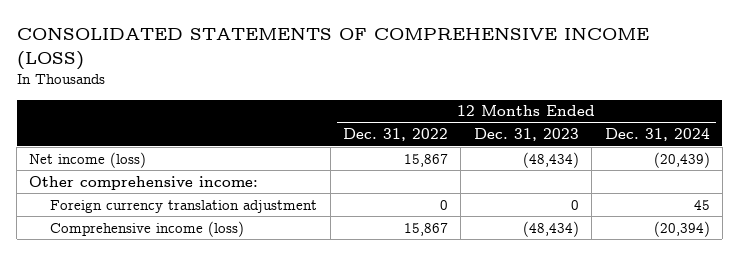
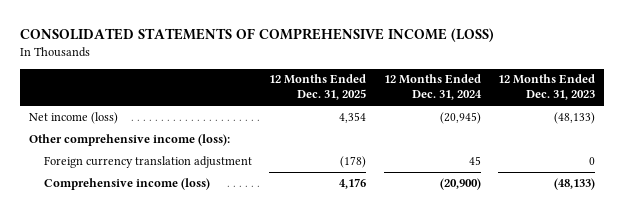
- | 12 Months Ended Dec. 31, 2022 | 12 Months Ended Dec. 31, 2023 | 12 Months Ended Dec. 31, 2024
+ | 12 Months Ended Dec. 31, 2025 | 12 Months Ended Dec. 31, 2024 | 12 Months Ended Dec. 31, 2023
- Net income (loss) | 15,867 | (48,434) | (20,439)
- Other comprehensive income:
+ Net income (loss) | 4,354 | (20,945) | (48,133)
+ Other comprehensive income (loss):
- Comprehensive income (loss) | 15,867 | (48,434) | (20,394)
+ Comprehensive income (loss) | 4,176 | (20,900) | (48,133)

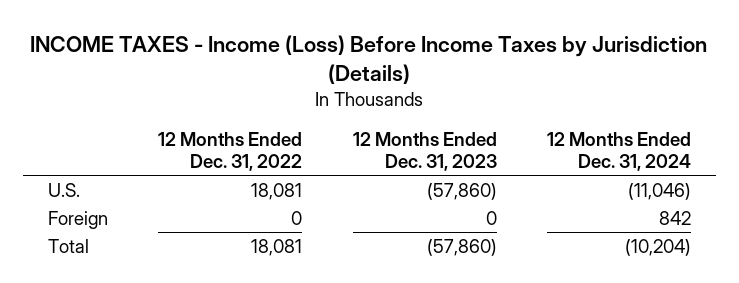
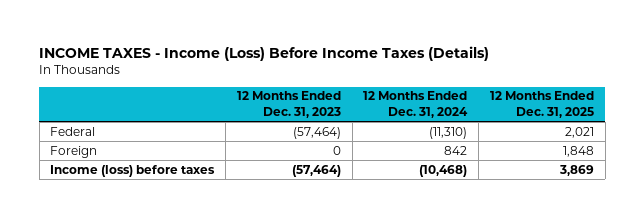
- INCOME TAXES - Income (Loss) Before Income Taxes by Jurisdiction (Details)
+ INCOME TAXES - Income (Loss) Before Income Taxes (Details)
- | 12 Months Ended Dec. 31, 2022 | 12 Months Ended Dec. 31, 2023 | 12 Months Ended Dec. 31, 2024
+ | 12 Months Ended Dec. 31, 2023 | 12 Months Ended Dec. 31, 2024 | 12 Months Ended Dec. 31, 2025
- U.S. | 18,081 | (57,860) | (11,046)
+ Federal | (57,464) | (11,310) | 2,021
- Total | 18,081 | (57,860) | (10,204)
+ Income (loss) before taxes | (57,464) | (10,468) | 3,869

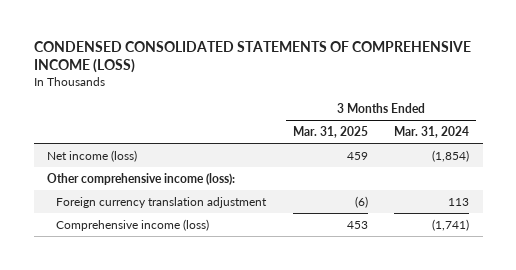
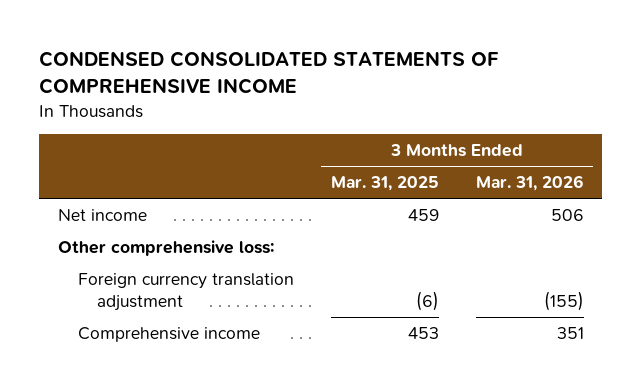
- CONDENSED CONSOLIDATED STATEMENTS OF COMPREHENSIVE INCOME (LOSS)
+ CONDENSED CONSOLIDATED STATEMENTS OF COMPREHENSIVE INCOME
- | 3 Months Ended Mar. 31, 2025 | 3 Months Ended Mar. 31, 2024
+ | 3 Months Ended Mar. 31, 2025 | 3 Months Ended Mar. 31, 2026
- Net income (loss) | 459 | (1,854)
- Other comprehensive income (loss):
+ Net income | 459 | 506
+ Other comprehensive loss:
- Comprehensive income (loss) | 453 | (1,741)
+ Comprehensive income | 453 | 351

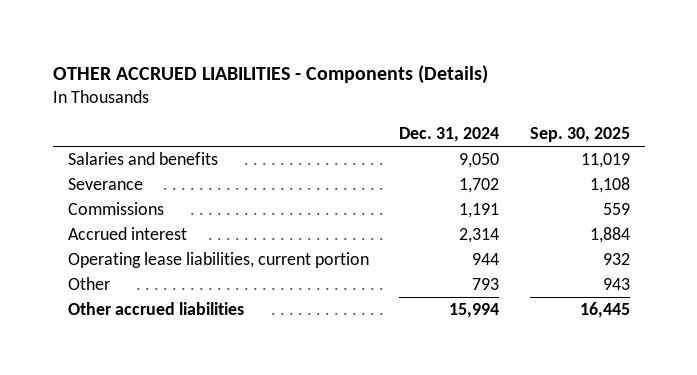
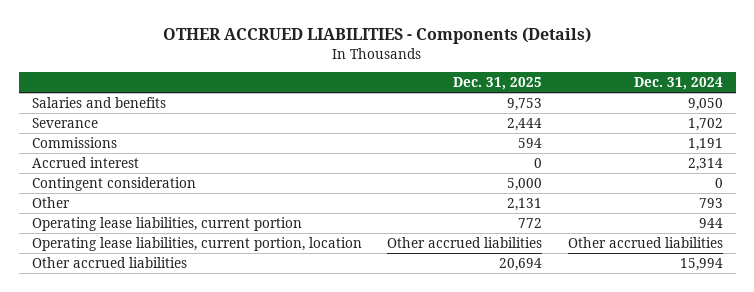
- | Dec. 31, 2024 | Sep. 30, 2025
+ | Dec. 31, 2025 | Dec. 31, 2024
+ Contingent consideration | 5,000 | 0
moved down: Operating lease liabilities, current portion | 772 | 944
+ Operating lease liabilities, current portion, location | Other accrued liabilities | Other accrued liabilities

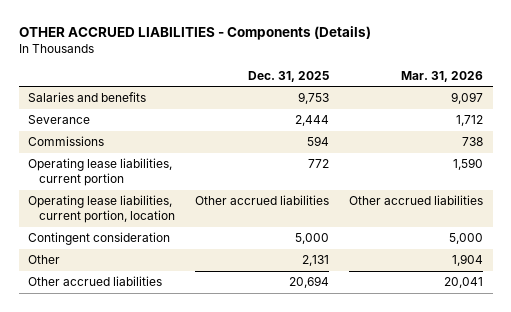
- | Dec. 31, 2025 | Dec. 31, 2024
+ | Dec. 31, 2025 | Mar. 31, 2026
- Accrued interest | 0 | 2,314
moved down: Contingent consideration | 5,000 | 5,000
moved down: Other | 2,131 | 1,904

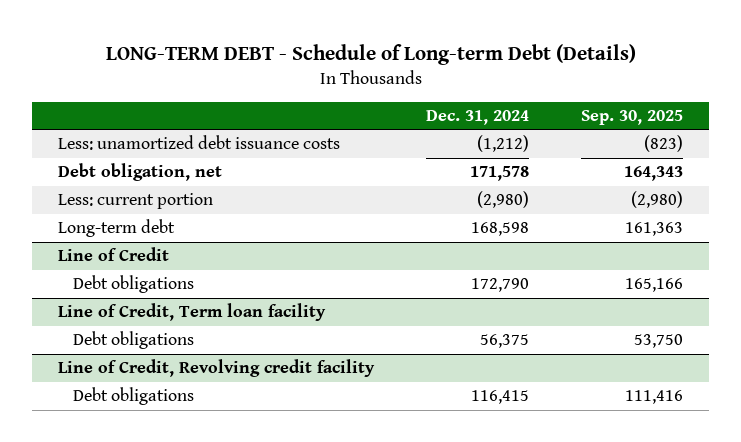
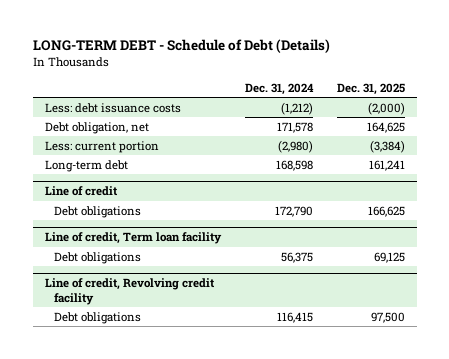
- LONG-TERM DEBT - Schedule of Long-term Debt (Details)
+ LONG-TERM DEBT - Schedule of Debt (Details)
- | Dec. 31, 2024 | Sep. 30, 2025
+ | Dec. 31, 2024 | Dec. 31, 2025
- Less: unamortized debt issuance costs | (1,212) | (823)
+ Less: debt issuance costs | (1,212) | (2,000)
- Line of Credit
+ Line of credit
- Line of Credit, Term loan facility
+ Line of credit, Term loan facility
- Line of Credit, Revolving credit facility
+ Line of credit, Revolving credit facility

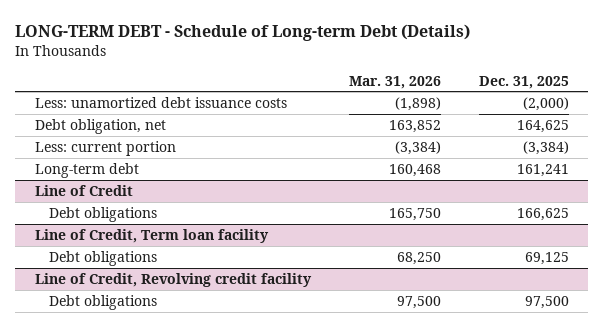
- LONG-TERM DEBT - Schedule of Debt (Details)
+ LONG-TERM DEBT - Schedule of Long-term Debt (Details)
- | Dec. 31, 2024 | Dec. 31, 2025
+ | Mar. 31, 2026 | Dec. 31, 2025
- Less: debt issuance costs | (1,212) | (2,000)
+ Less: unamortized debt issuance costs | (1,898) | (2,000)
- Line of credit
+ Line of Credit
- Line of credit, Term loan facility
+ Line of Credit, Term loan facility
- Line of credit, Revolving credit facility
+ Line of Credit, Revolving credit facility

